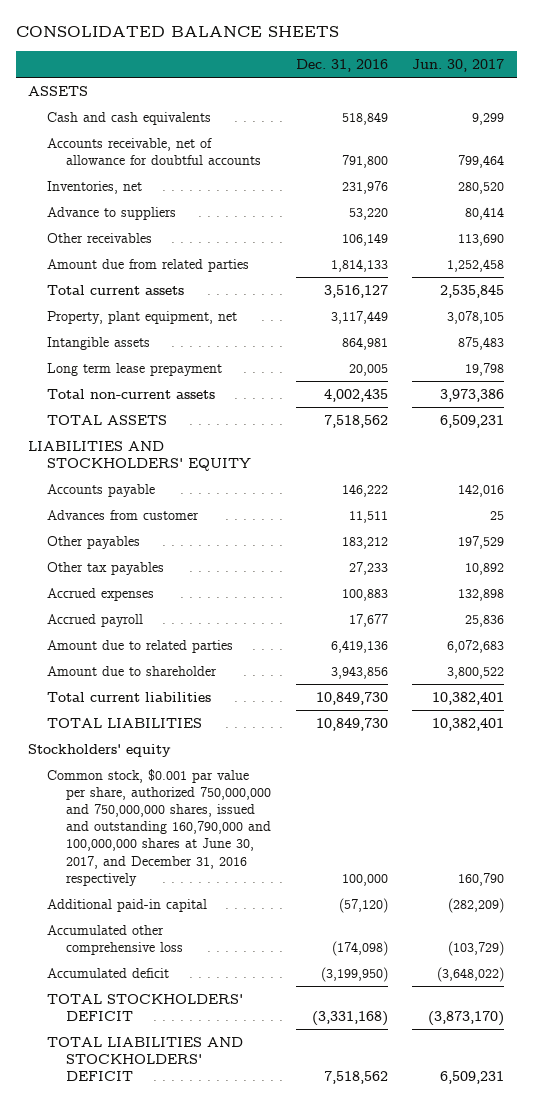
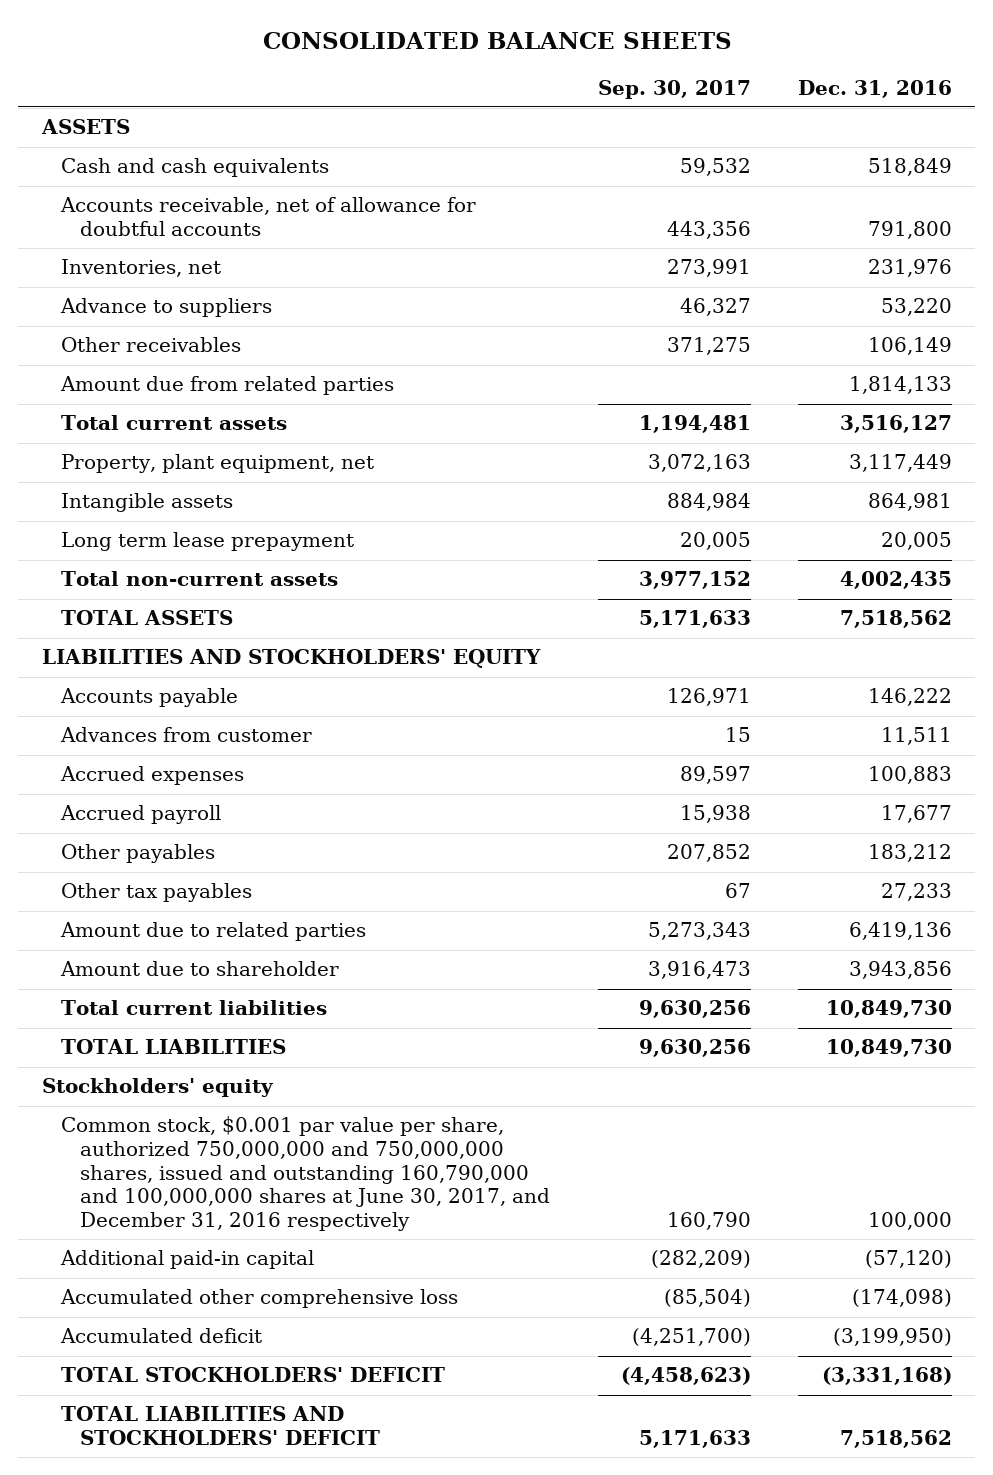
- | Dec. 31, 2016 | Jun. 30, 2017
+ | Sep. 30, 2017 | Dec. 31, 2016
moved down: Other payables | 207,852 | 183,212
moved down: Other tax payables | 67 | 27,233

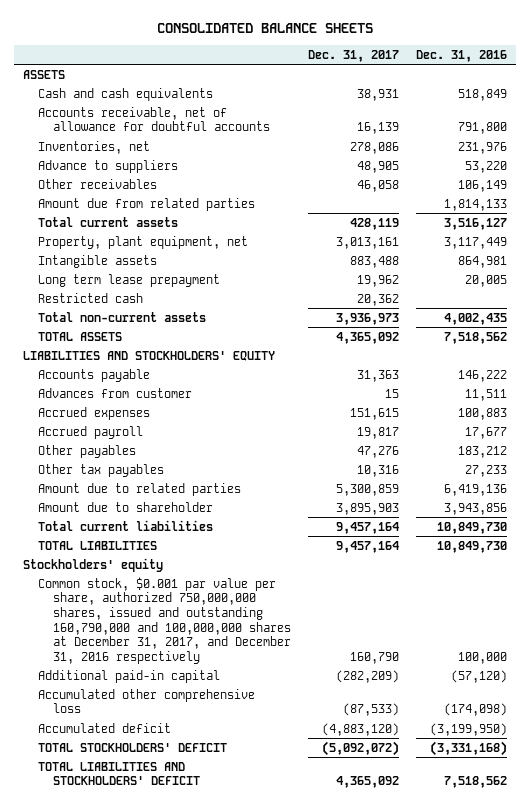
- | Sep. 30, 2017 | Dec. 31, 2016
+ | Dec. 31, 2017 | Dec. 31, 2016
+ Restricted cash | 20,362 |
- Common stock, $0.001 par value per share, authorized 750,000,000 and 750,000,000 shares, issued and outstanding 160,790,000 and 100,000,000 shares at June 30, 2017, and December 31, 2016 respectively | 160,790 | 100,000
+ Common stock, $0.001 par value per share, authorized 750,000,000 shares, issued and outstanding 160,790,000 and 100,000,000 shares at December 31, 2017, and December 31, 2016 respectively | 160,790 | 100,000

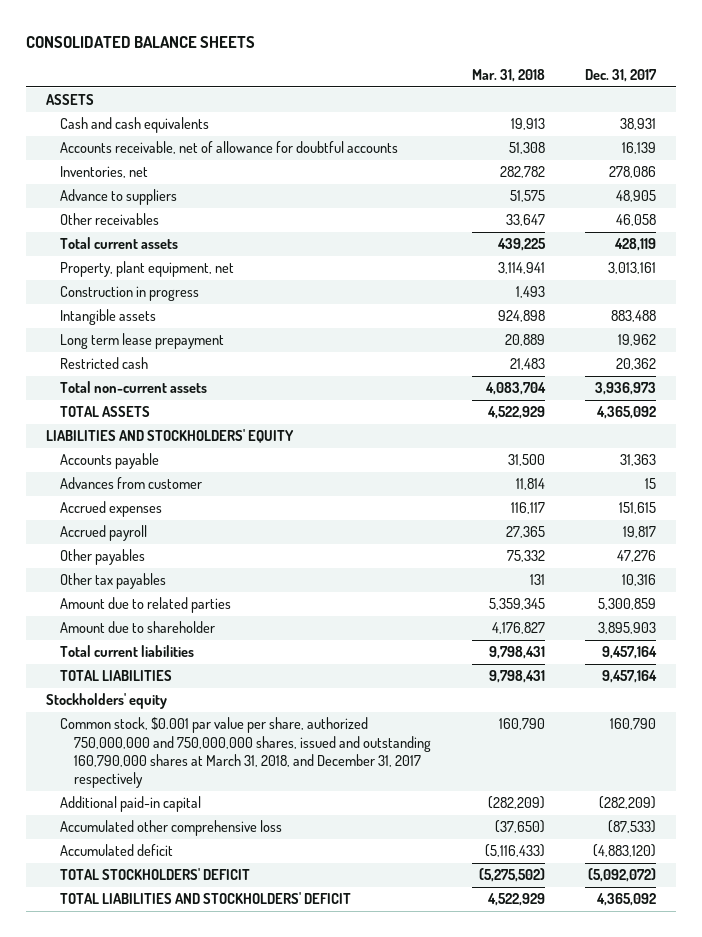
- | Dec. 31, 2017 | Dec. 31, 2016
+ | Mar. 31, 2018 | Dec. 31, 2017
- Amount due from related parties | | 1,814,133
+ Construction in progress | 1,493 |
- Common stock, $0.001 par value per share, authorized 750,000,000 shares, issued and outstanding 160,790,000 and 100,000,000 shares at December 31, 2017, and December 31, 2016 respectively | 160,790 | 100,000
+ Common stock, $0.001 par value per share, authorized 750,000,000 and 750,000,000 shares, issued and outstanding 160,790,000 shares at March 31, 2018, and December 31, 2017 respectively | 160,790 | 160,790

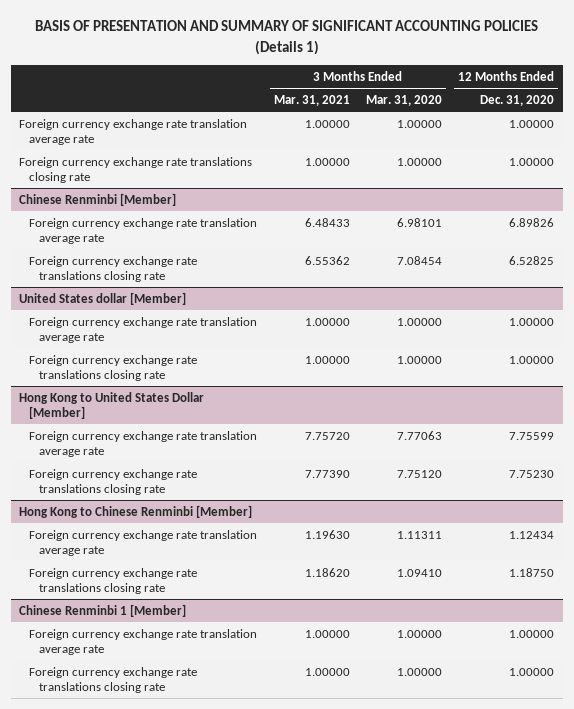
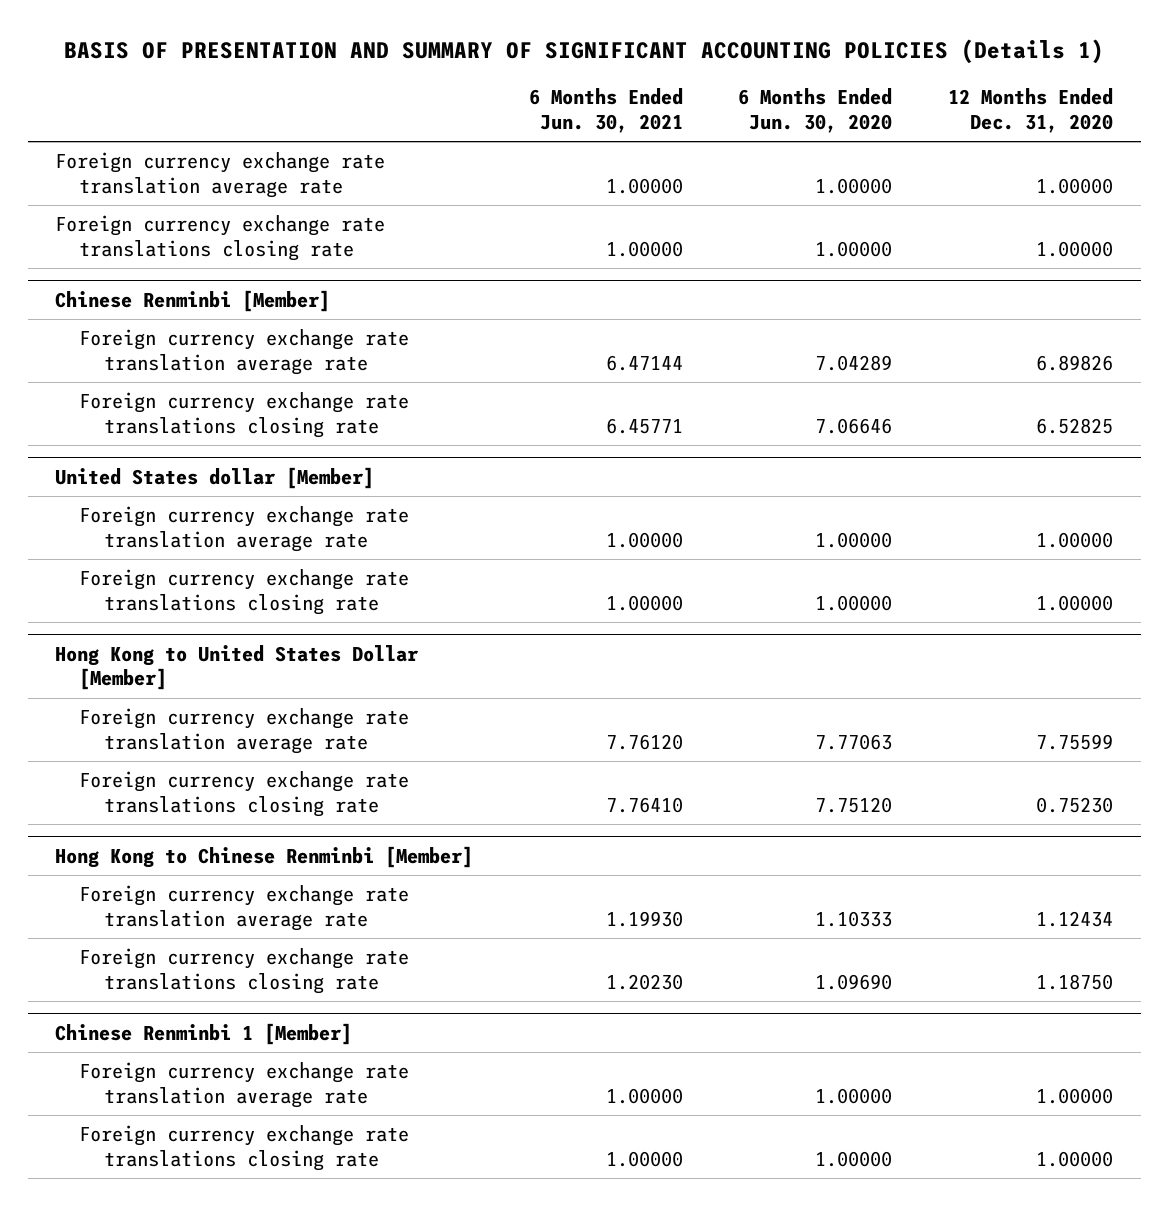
- | 3 Months Ended Mar. 31, 2021 | 3 Months Ended Mar. 31, 2020 | 12 Months Ended Dec. 31, 2020
+ | 6 Months Ended Jun. 30, 2021 | 6 Months Ended Jun. 30, 2020 | 12 Months Ended Dec. 31, 2020
@ Hong Kong to United States Dollar [Member]
- Foreign currency exchange rate translations closing rate | 7.77390 | 7.75120 | 7.75230
+ Foreign currency exchange rate translations closing rate | 7.76410 | 7.75120 | 0.75230

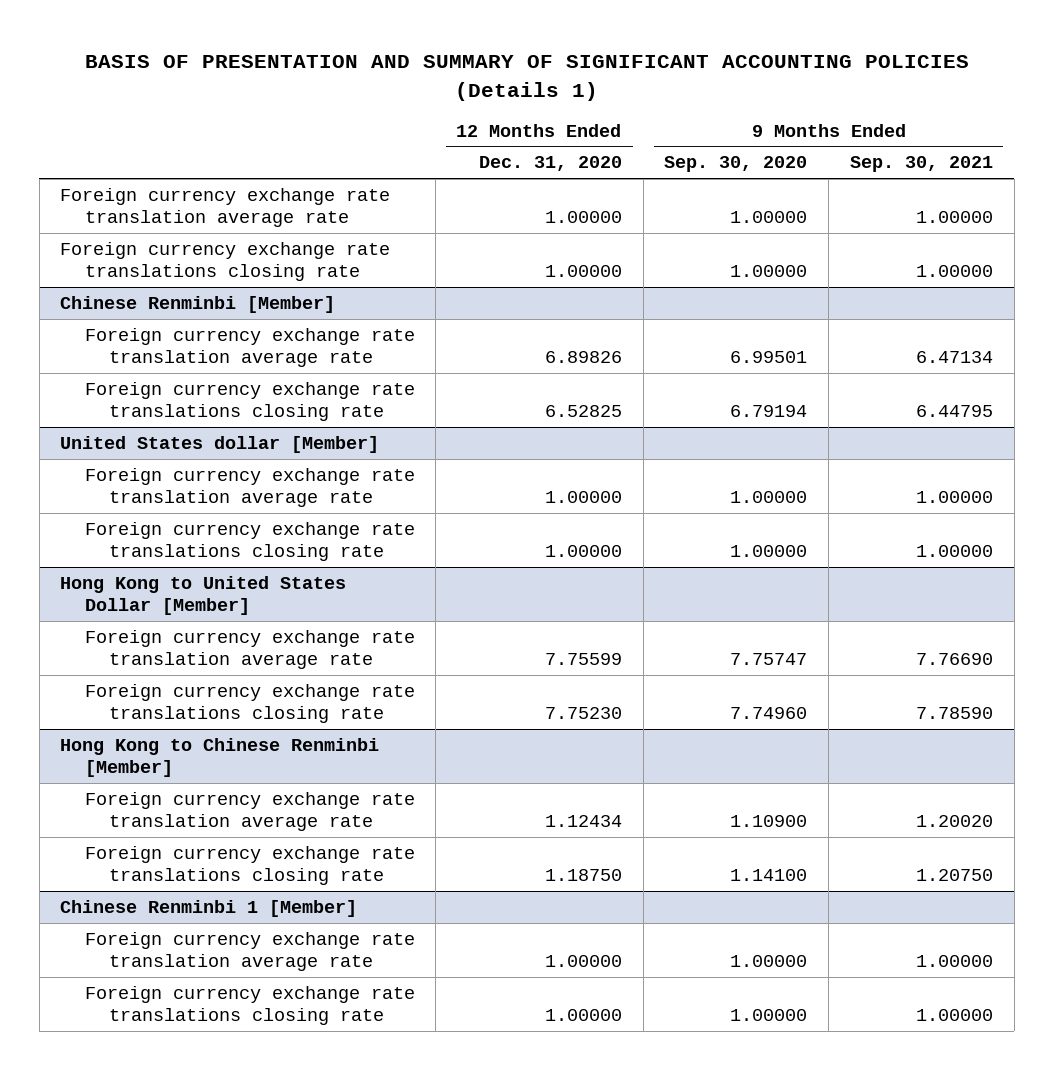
- | 6 Months Ended Jun. 30, 2021 | 6 Months Ended Jun. 30, 2020 | 12 Months Ended Dec. 31, 2020
+ | 12 Months Ended Dec. 31, 2020 | 9 Months Ended Sep. 30, 2020 | 9 Months Ended Sep. 30, 2021
@ Hong Kong to United States Dollar [Member]
- Foreign currency exchange rate translations closing rate | 7.76410 | 7.75120 | 0.75230
+ Foreign currency exchange rate translations closing rate | 7.75230 | 7.74960 | 7.78590

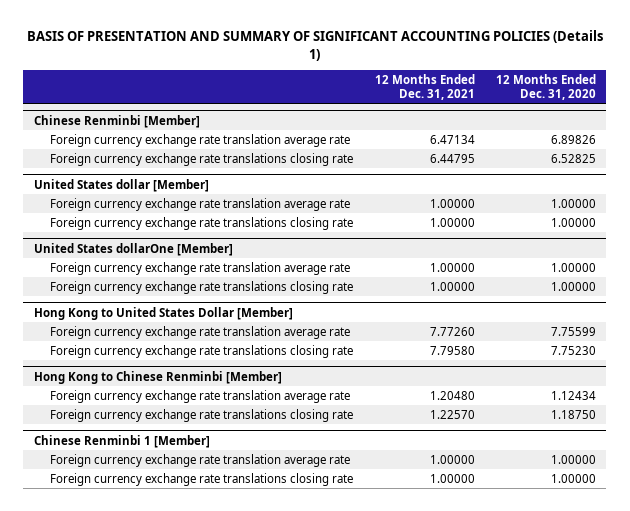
- | 12 Months Ended Dec. 31, 2020 | 9 Months Ended Sep. 30, 2020 | 9 Months Ended Sep. 30, 2021
+ | 12 Months Ended Dec. 31, 2021 | 12 Months Ended Dec. 31, 2020
- Foreign currency exchange rate translation average rate | 1.00000 | 1.00000 | 1.00000
- Foreign currency exchange rate translations closing rate | 1.00000 | 1.00000 | 1.00000
+ United States dollarOne [Member]
+ Foreign currency exchange rate translation average rate | 1.00000 | 1.00000
+ Foreign currency exchange rate translations closing rate | 1.00000 | 1.00000

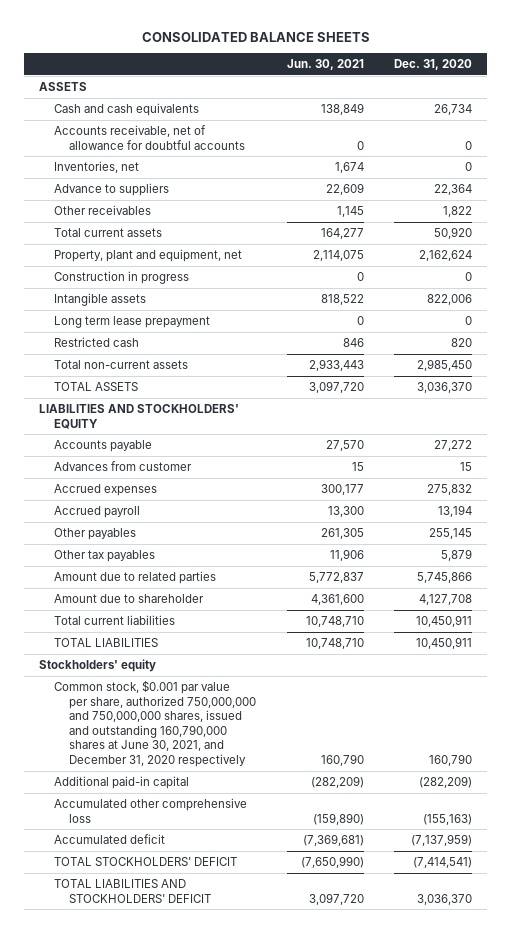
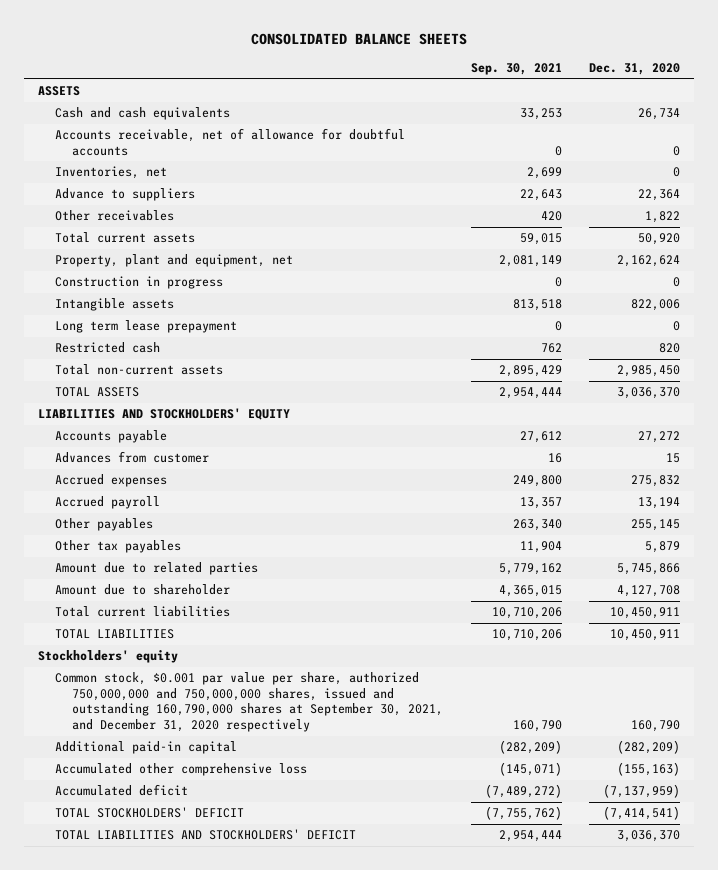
- | Jun. 30, 2021 | Dec. 31, 2020
+ | Sep. 30, 2021 | Dec. 31, 2020
- Common stock, $0.001 par value per share, authorized 750,000,000 and 750,000,000 shares, issued and outstanding 160,790,000 shares at June 30, 2021, and December 31, 2020 respectively | 160,790 | 160,790
+ Common stock, $0.001 par value per share, authorized 750,000,000 and 750,000,000 shares, issued and outstanding 160,790,000 shares at September 30, 2021, and December 31, 2020 respectively | 160,790 | 160,790

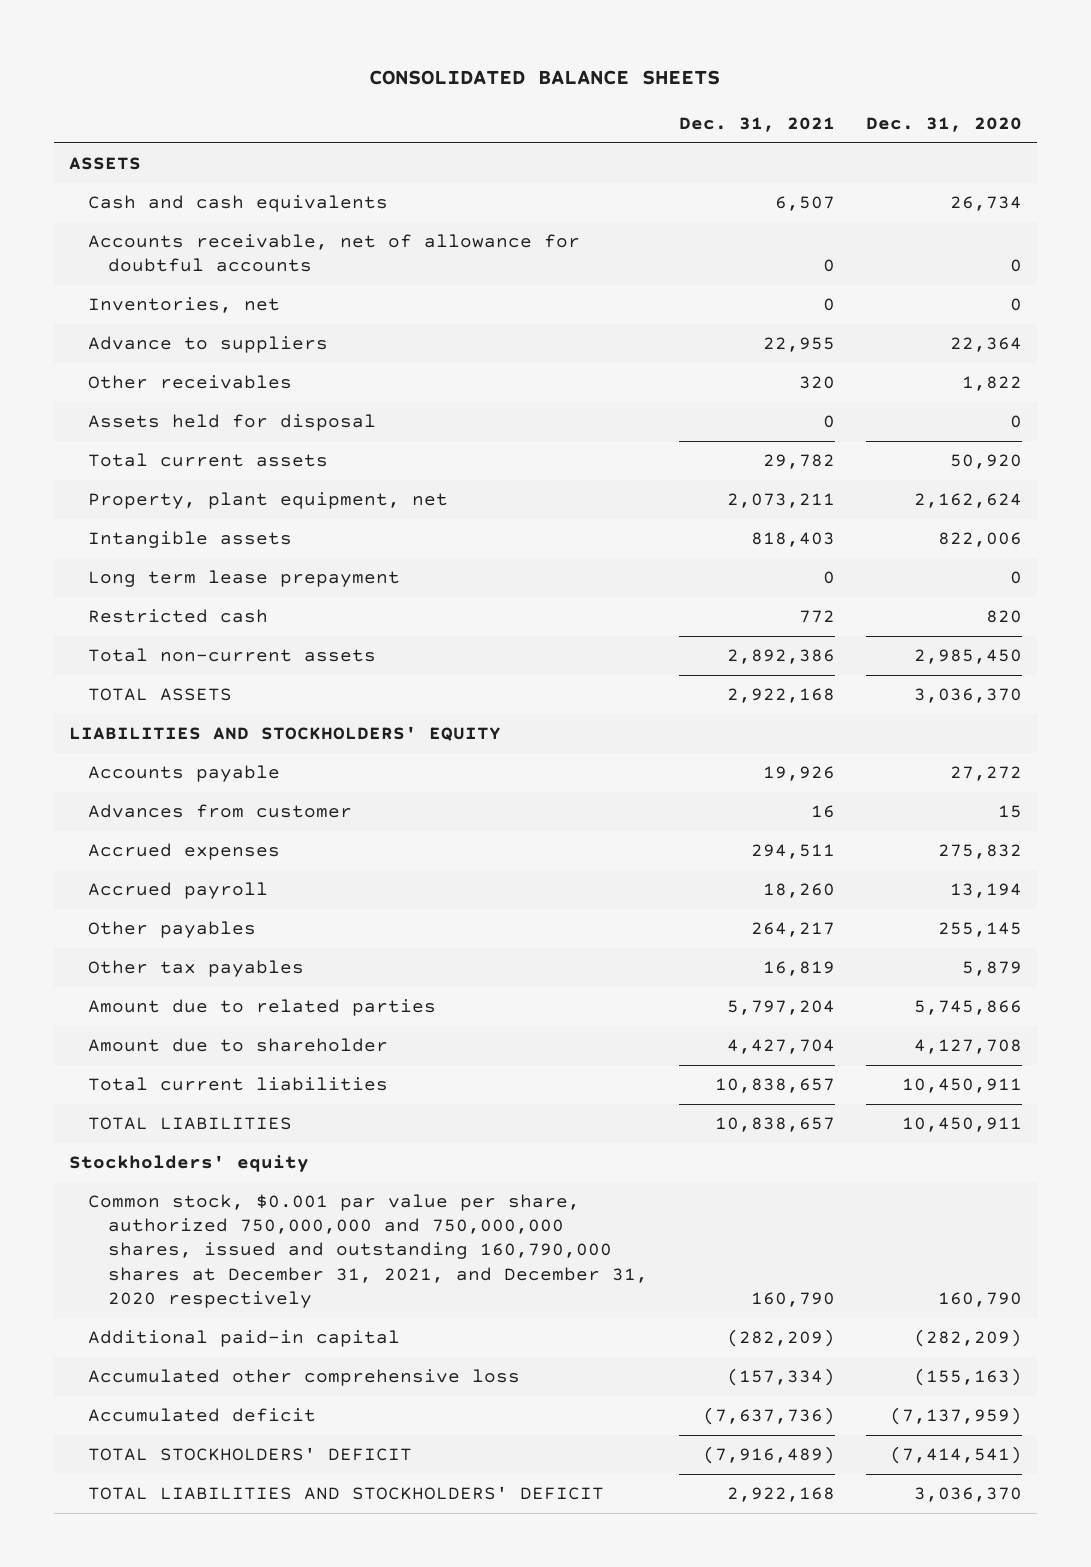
- | Sep. 30, 2021 | Dec. 31, 2020
+ | Dec. 31, 2021 | Dec. 31, 2020
+ Assets held for disposal | 0 | 0
- Property, plant and equipment, net | 2,081,149 | 2,162,624
- Construction in progress | 0 | 0
+ Property, plant equipment, net | 2,073,211 | 2,162,624
- Common stock, $0.001 par value per share, authorized 750,000,000 and 750,000,000 shares, issued and outstanding 160,790,000 shares at September 30, 2021, and December 31, 2020 respectively | 160,790 | 160,790
+ Common stock, $0.001 par value per share, authorized 750,000,000 and 750,000,000 shares, issued and outstanding 160,790,000 shares at December 31, 2021, and December 31, 2020 respectively | 160,790 | 160,790

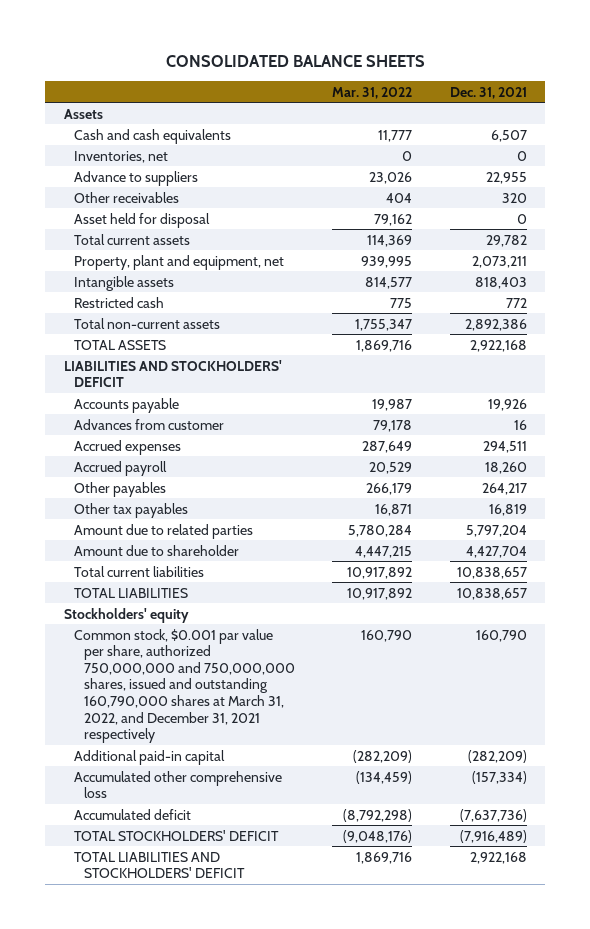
- | Dec. 31, 2021 | Dec. 31, 2020
+ | Mar. 31, 2022 | Dec. 31, 2021
- ASSETS
+ Assets
- Accounts receivable, net of allowance for doubtful accounts | 0 | 0
- Assets held for disposal | 0 | 0
+ Asset held for disposal | 79,162 | 0
- Property, plant equipment, net | 2,073,211 | 2,162,624
+ Property, plant and equipment, net | 939,995 | 2,073,211
- Long term lease prepayment | 0 | 0
- LIABILITIES AND STOCKHOLDERS' EQUITY
+ LIABILITIES AND STOCKHOLDERS' DEFICIT
- Common stock, $0.001 par value per share, authorized 750,000,000 and 750,000,000 shares, issued and outstanding 160,790,000 shares at December 31, 2021, and December 31, 2020 respectively | 160,790 | 160,790
+ Common stock, $0.001 par value per share, authorized 750,000,000 and 750,000,000 shares, issued and outstanding 160,790,000 shares at March 31, 2022, and December 31, 2021 respectively | 160,790 | 160,790

